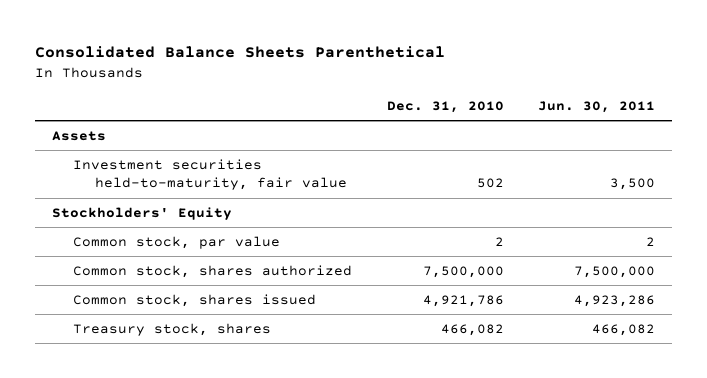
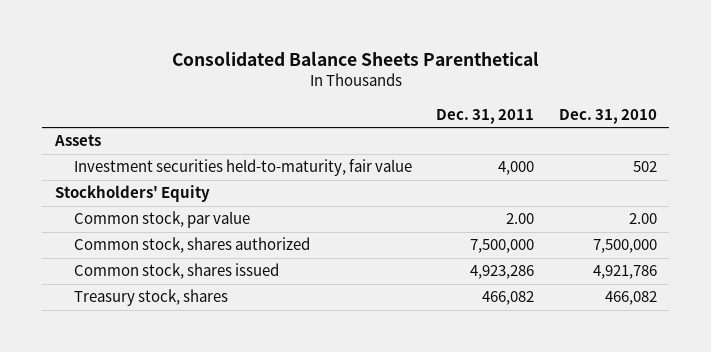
- | Dec. 31, 2010 | Jun. 30, 2011
+ | Dec. 31, 2011 | Dec. 31, 2010
- Common stock, par value | 2 | 2
+ Common stock, par value | 2.00 | 2.00

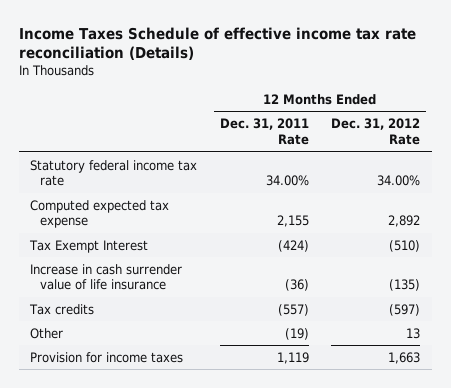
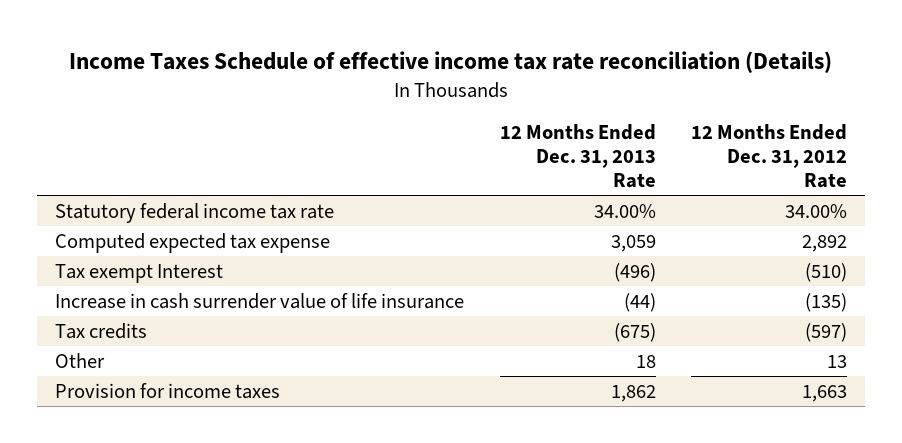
- | 12 Months Ended Dec. 31, 2011 Rate | 12 Months Ended Dec. 31, 2012 Rate
+ | 12 Months Ended Dec. 31, 2013 Rate | 12 Months Ended Dec. 31, 2012 Rate
- Tax Exempt Interest | (424) | (510)
+ Tax exempt Interest | (496) | (510)

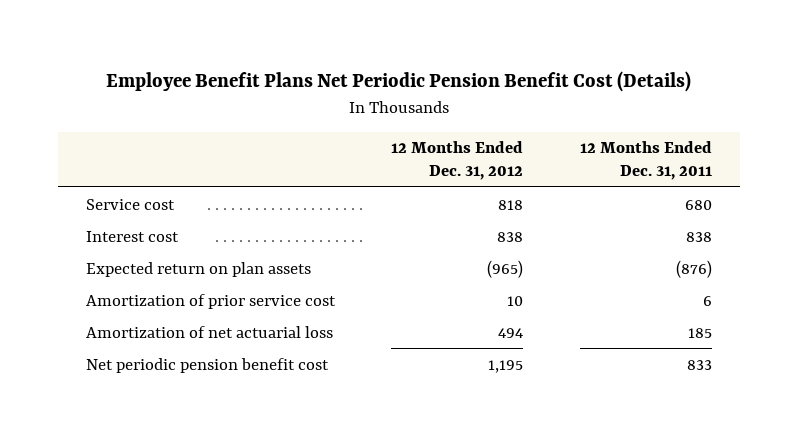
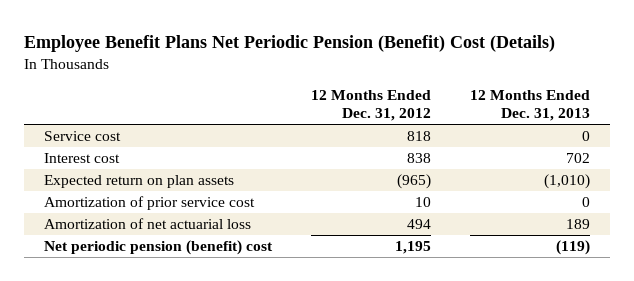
- Employee Benefit Plans Net Periodic Pension Benefit Cost (Details)
+ Employee Benefit Plans Net Periodic Pension (Benefit) Cost (Details)
- | 12 Months Ended Dec. 31, 2012 | 12 Months Ended Dec. 31, 2011
+ | 12 Months Ended Dec. 31, 2012 | 12 Months Ended Dec. 31, 2013
- Net periodic pension benefit cost | 1,195 | 833
+ Net periodic pension (benefit) cost | 1,195 | (119)

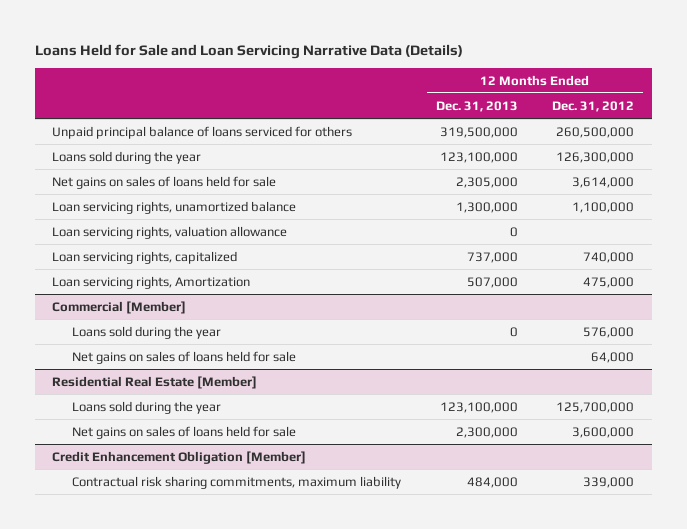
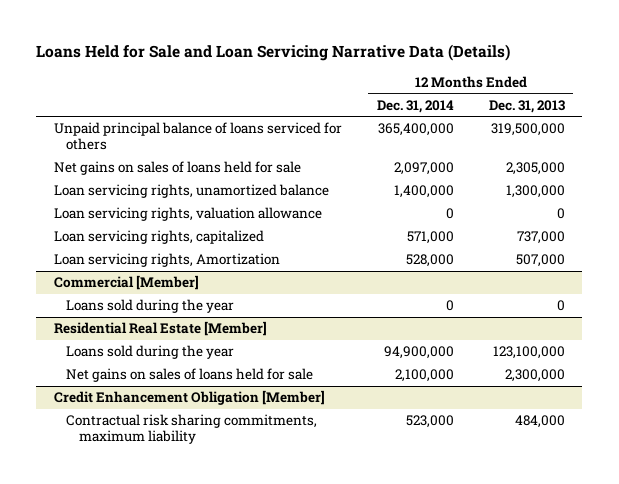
- | 12 Months Ended Dec. 31, 2013 | 12 Months Ended Dec. 31, 2012
+ | 12 Months Ended Dec. 31, 2014 | 12 Months Ended Dec. 31, 2013
- Loans sold during the year | 123,100,000 | 126,300,000
@ Commercial [Member]
- Net gains on sales of loans held for sale | | 64,000

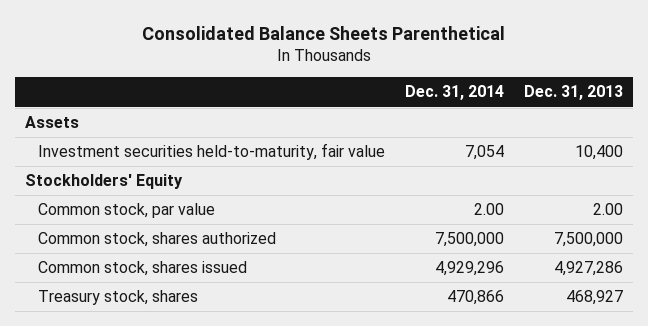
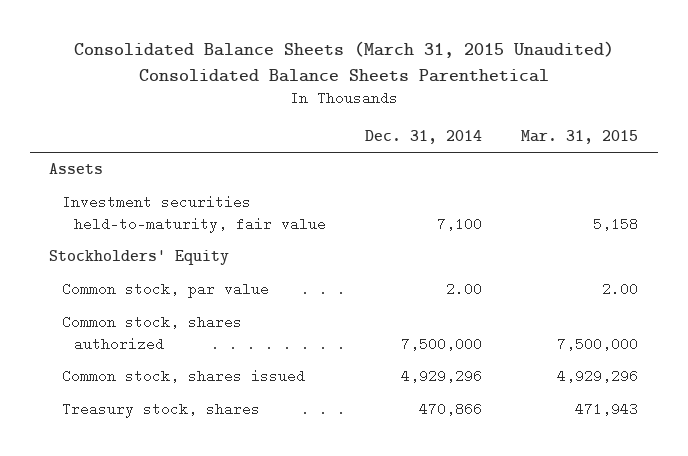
- Consolidated Balance Sheets Parenthetical
+ Consolidated Balance Sheets (March 31, 2015 Unaudited) Consolidated Balance Sheets Parenthetical
- | Dec. 31, 2014 | Dec. 31, 2013
+ | Dec. 31, 2014 | Mar. 31, 2015
- Investment securities held-to-maturity, fair value | 7,054 | 10,400
+ Investment securities held-to-maturity, fair value | 7,100 | 5,158

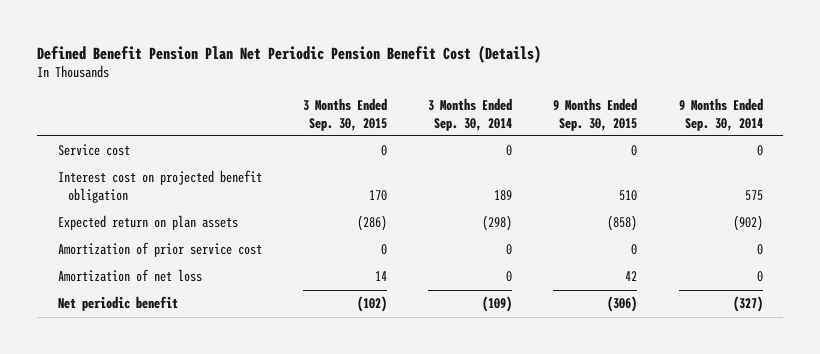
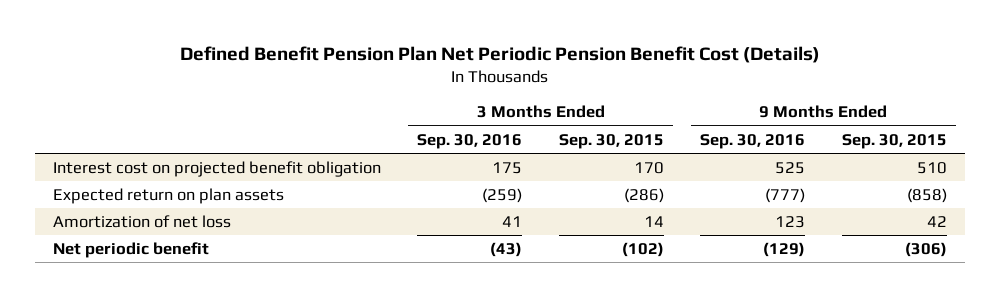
- | 3 Months Ended Sep. 30, 2015 | 3 Months Ended Sep. 30, 2014 | 9 Months Ended Sep. 30, 2015 | 9 Months Ended Sep. 30, 2014
+ | 3 Months Ended Sep. 30, 2016 | 3 Months Ended Sep. 30, 2015 | 9 Months Ended Sep. 30, 2016 | 9 Months Ended Sep. 30, 2015
- Service cost | 0 | 0 | 0 | 0
- Amortization of prior service cost | 0 | 0 | 0 | 0

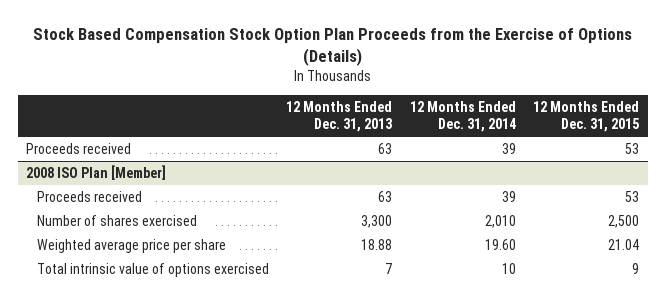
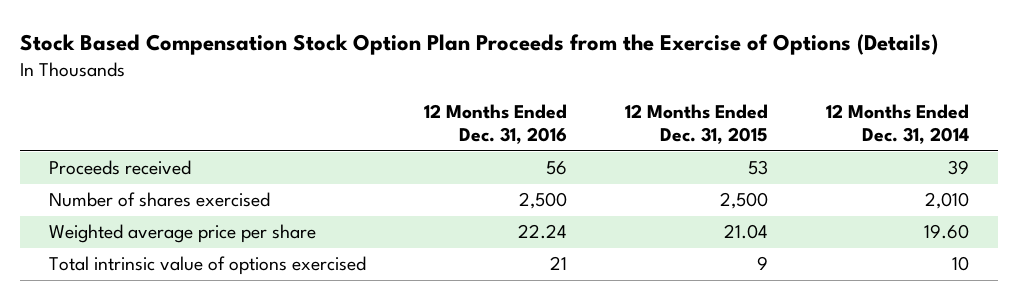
- | 12 Months Ended Dec. 31, 2013 | 12 Months Ended Dec. 31, 2014 | 12 Months Ended Dec. 31, 2015
+ | 12 Months Ended Dec. 31, 2016 | 12 Months Ended Dec. 31, 2015 | 12 Months Ended Dec. 31, 2014
- 2008 ISO Plan [Member]
- Proceeds received | 63 | 39 | 53

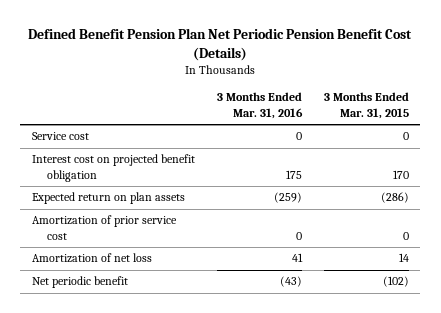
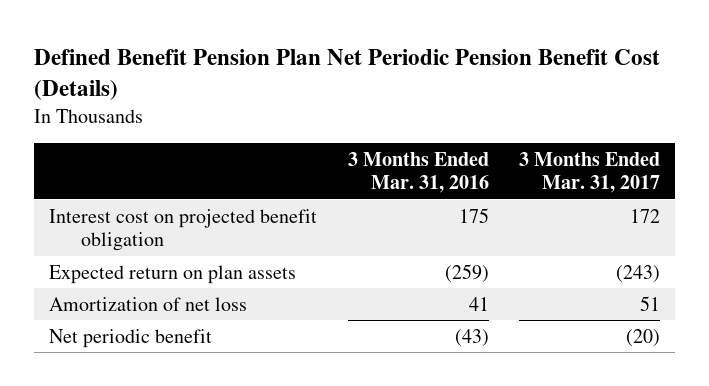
- | 3 Months Ended Mar. 31, 2016 | 3 Months Ended Mar. 31, 2015
+ | 3 Months Ended Mar. 31, 2016 | 3 Months Ended Mar. 31, 2017
- Service cost | 0 | 0
- Amortization of prior service cost | 0 | 0

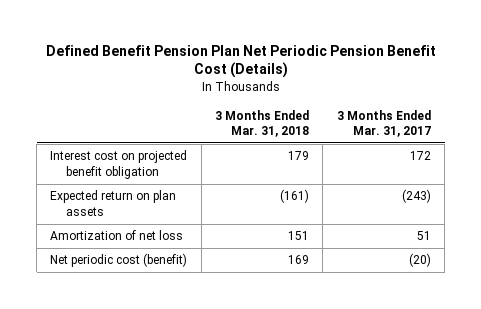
- | 3 Months Ended Mar. 31, 2016 | 3 Months Ended Mar. 31, 2017
+ | 3 Months Ended Mar. 31, 2018 | 3 Months Ended Mar. 31, 2017
- Net periodic benefit | (43) | (20)
+ Net periodic cost (benefit) | 169 | (20)

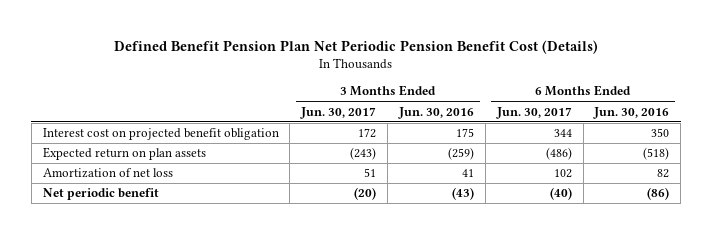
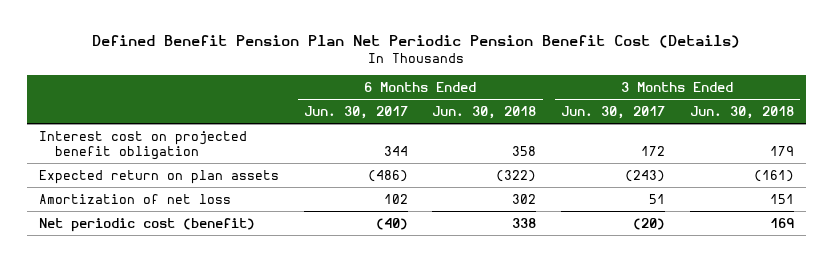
- | 3 Months Ended Jun. 30, 2017 | 3 Months Ended Jun. 30, 2016 | 6 Months Ended Jun. 30, 2017 | 6 Months Ended Jun. 30, 2016
+ | 6 Months Ended Jun. 30, 2017 | 6 Months Ended Jun. 30, 2018 | 3 Months Ended Jun. 30, 2017 | 3 Months Ended Jun. 30, 2018
- Net periodic benefit | (20) | (43) | (40) | (86)
+ Net periodic cost (benefit) | (40) | 338 | (20) | 169

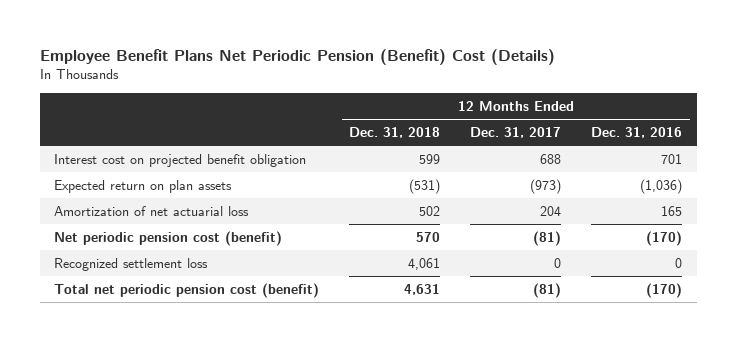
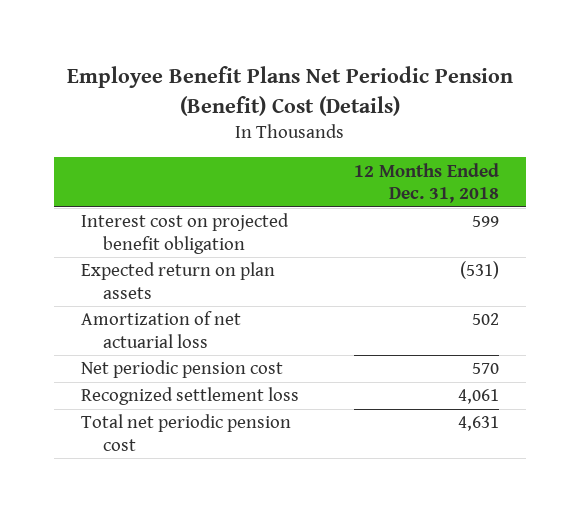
- | 12 Months Ended Dec. 31, 2018 | 12 Months Ended Dec. 31, 2017 | 12 Months Ended Dec. 31, 2016
+ | 12 Months Ended Dec. 31, 2018
- Net periodic pension cost (benefit) | 570 | (81) | (170)
+ Net periodic pension cost | 570
- Total net periodic pension cost (benefit) | 4,631 | (81) | (170)
+ Total net periodic pension cost | 4,631

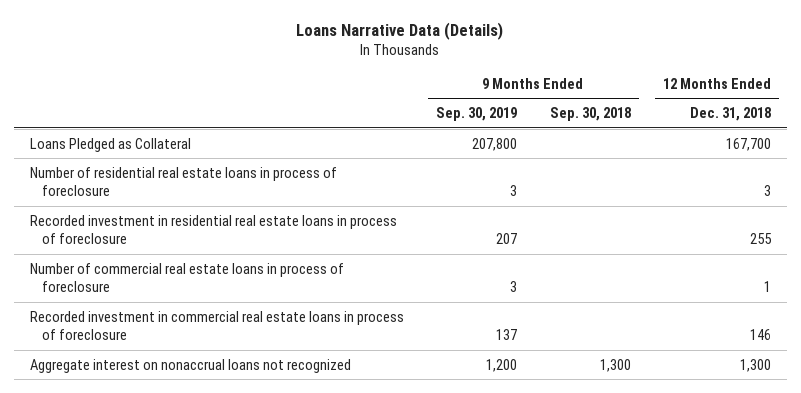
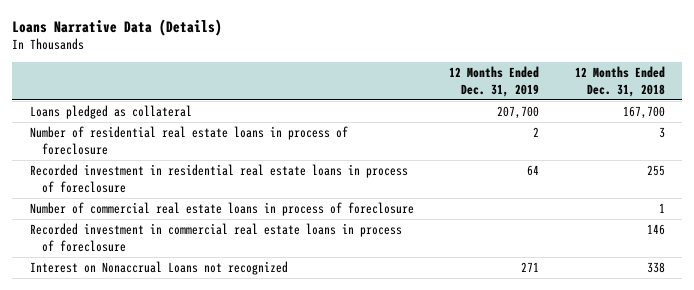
- | 9 Months Ended Sep. 30, 2019 | 9 Months Ended Sep. 30, 2018 | 12 Months Ended Dec. 31, 2018
+ | 12 Months Ended Dec. 31, 2019 | 12 Months Ended Dec. 31, 2018
- Loans Pledged as Collateral | 207,800 | | 167,700
+ Loans pledged as collateral | 207,700 | 167,700
- Aggregate interest on nonaccrual loans not recognized | 1,200 | 1,300 | 1,300
+ Interest on Nonaccrual Loans not recognized | 271 | 338

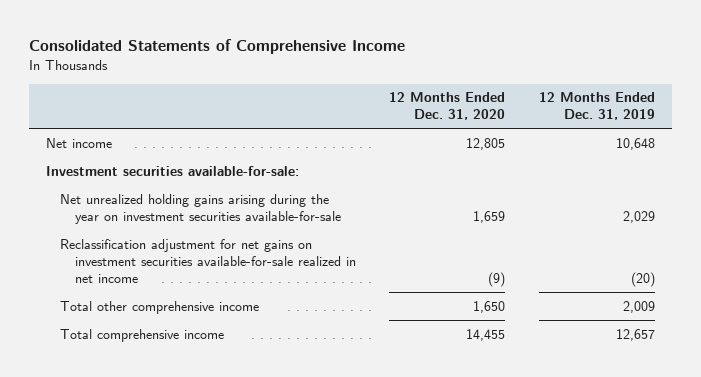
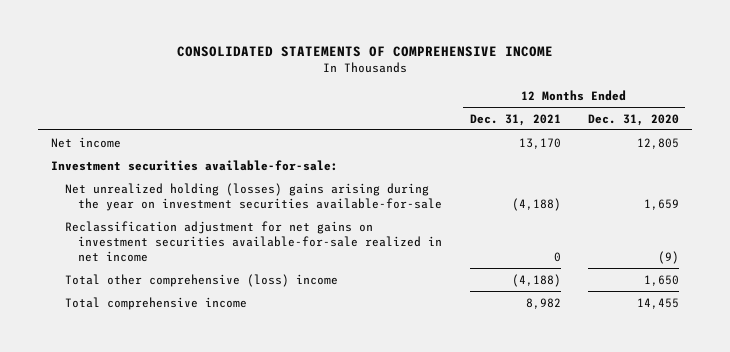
- Consolidated Statements of Comprehensive Income
+ CONSOLIDATED STATEMENTS OF COMPREHENSIVE INCOME
- | 12 Months Ended Dec. 31, 2020 | 12 Months Ended Dec. 31, 2019
+ | 12 Months Ended Dec. 31, 2021 | 12 Months Ended Dec. 31, 2020
- Net unrealized holding gains arising during the year on investment securities available-for-sale | 1,659 | 2,029
+ Net unrealized holding (losses) gains arising during the year on investment securities available-for-sale | (4,188) | 1,659
- Total other comprehensive income | 1,650 | 2,009
+ Total other comprehensive (loss) income | (4,188) | 1,650

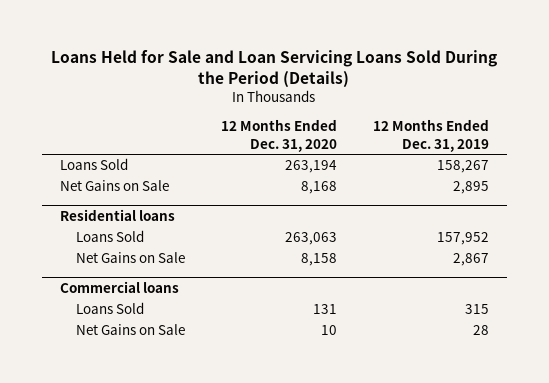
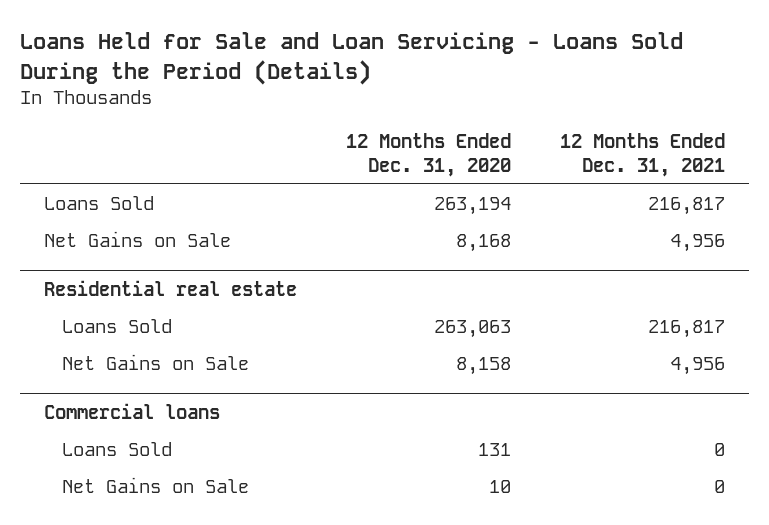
- Loans Held for Sale and Loan Servicing Loans Sold During the Period (Details)
+ Loans Held for Sale and Loan Servicing - Loans Sold During the Period (Details)
- | 12 Months Ended Dec. 31, 2020 | 12 Months Ended Dec. 31, 2019
+ | 12 Months Ended Dec. 31, 2020 | 12 Months Ended Dec. 31, 2021
- Residential loans
+ Residential real estate

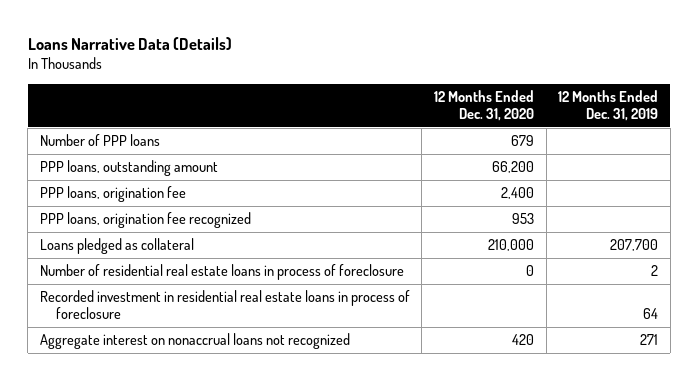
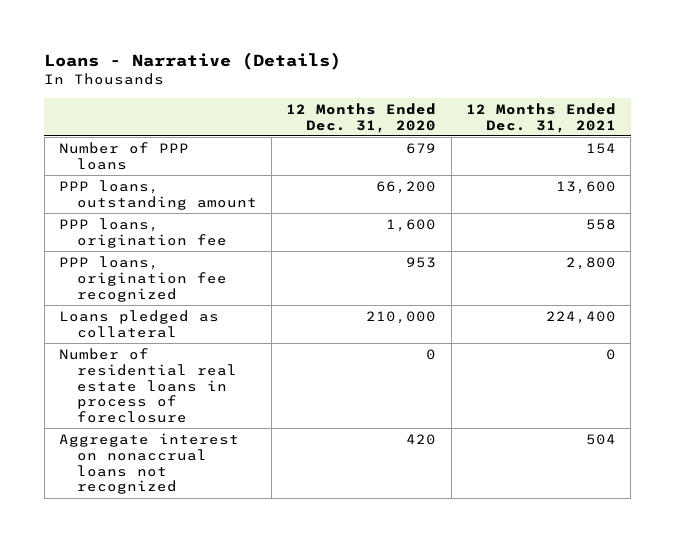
- Loans Narrative Data (Details)
+ Loans - Narrative (Details)
- | 12 Months Ended Dec. 31, 2020 | 12 Months Ended Dec. 31, 2019
+ | 12 Months Ended Dec. 31, 2020 | 12 Months Ended Dec. 31, 2021
- PPP loans, origination fee | 2,400 |
+ PPP loans, origination fee | 1,600 | 558
- Recorded investment in residential real estate loans in process of foreclosure | | 64

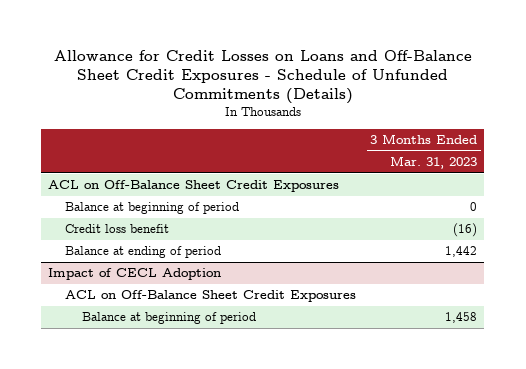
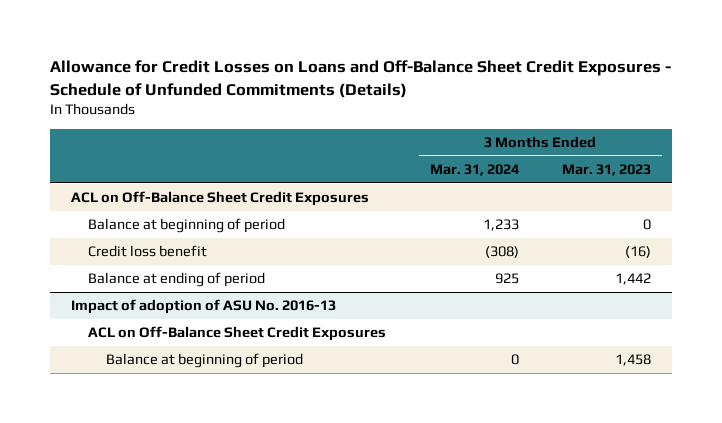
- | 3 Months Ended Mar. 31, 2023
+ | 3 Months Ended Mar. 31, 2024 | 3 Months Ended Mar. 31, 2023
- Impact of CECL Adoption
+ Impact of adoption of ASU No. 2016-13

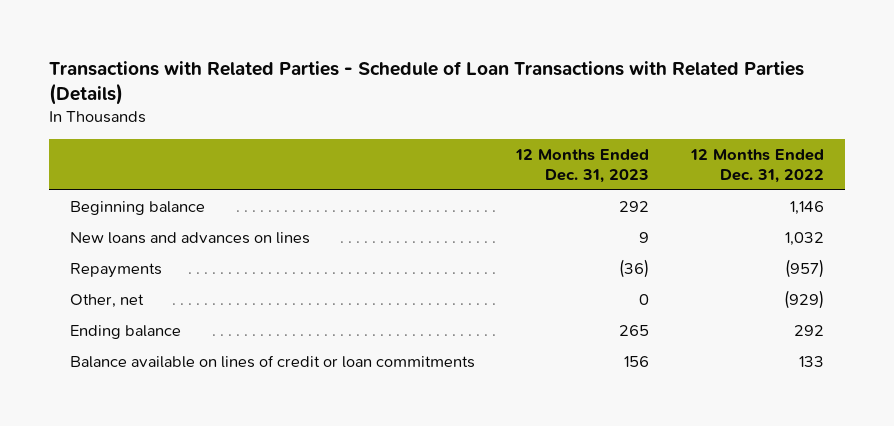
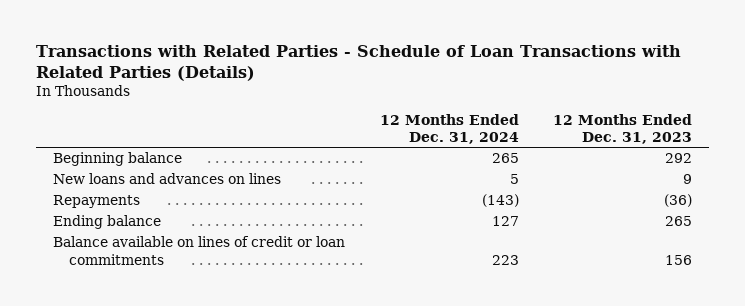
- | 12 Months Ended Dec. 31, 2023 | 12 Months Ended Dec. 31, 2022
+ | 12 Months Ended Dec. 31, 2024 | 12 Months Ended Dec. 31, 2023
- Other, net | 0 | (929)

